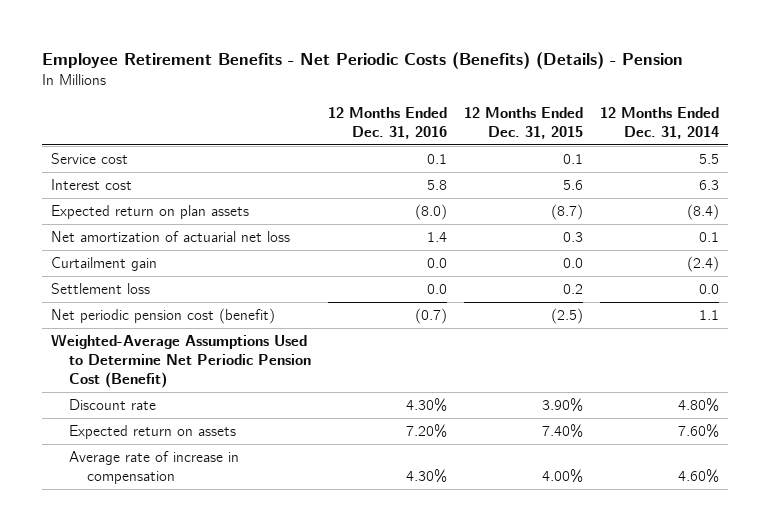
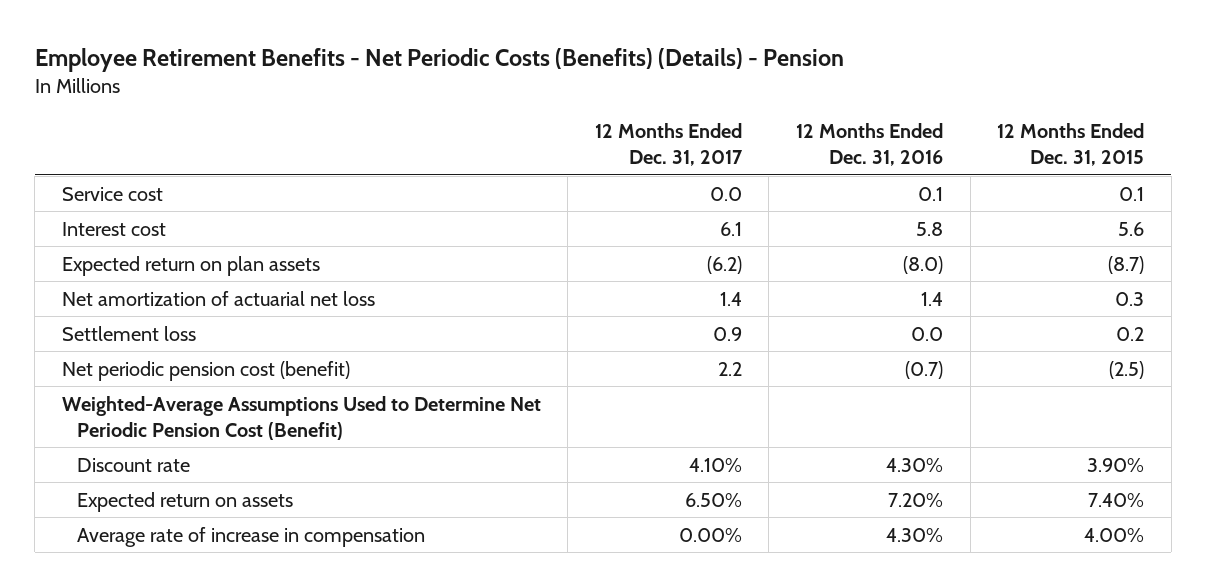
- | 12 Months Ended Dec. 31, 2016 | 12 Months Ended Dec. 31, 2015 | 12 Months Ended Dec. 31, 2014
+ | 12 Months Ended Dec. 31, 2017 | 12 Months Ended Dec. 31, 2016 | 12 Months Ended Dec. 31, 2015
- Curtailment gain | 0.0 | 0.0 | (2.4)

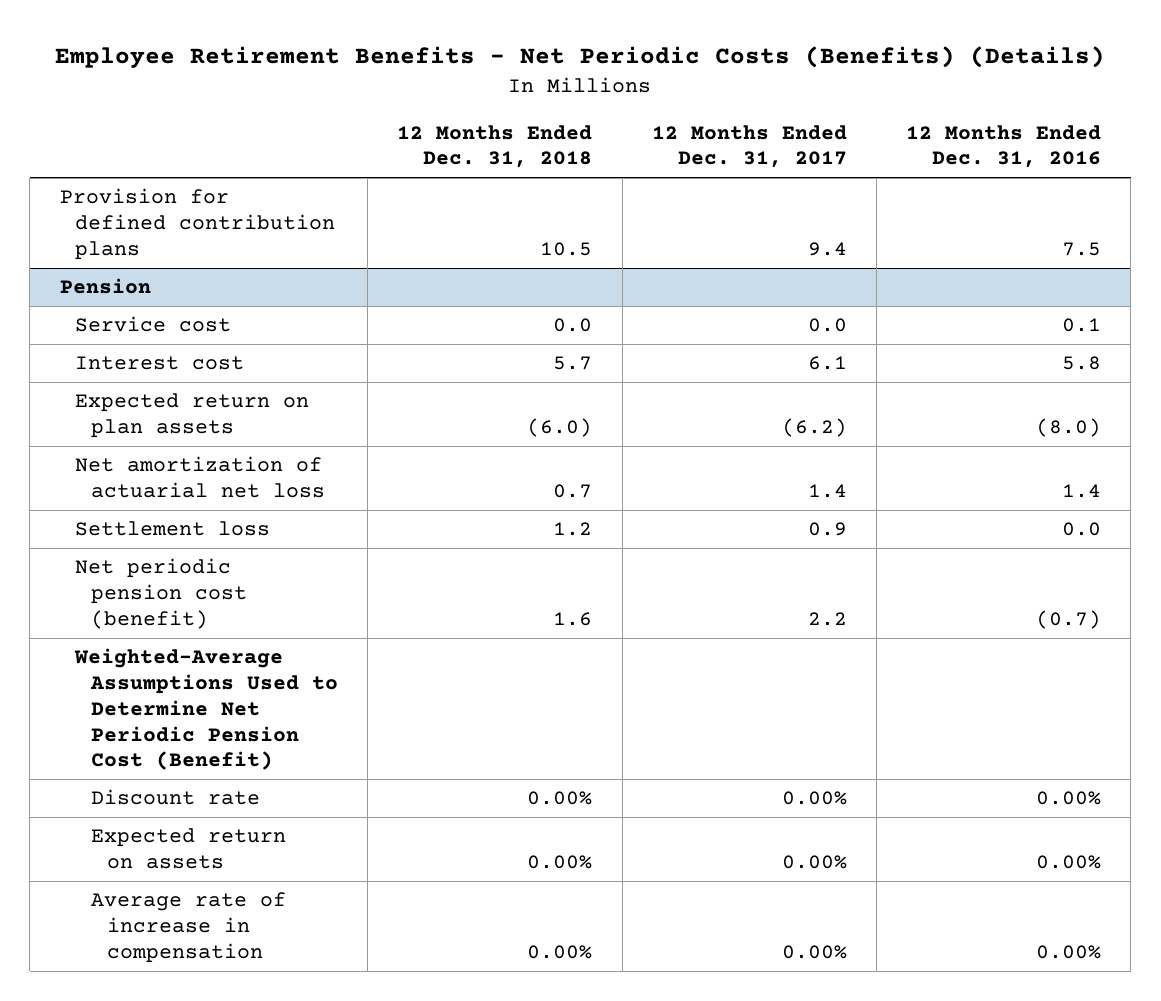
- Employee Retirement Benefits - Net Periodic Costs (Benefits) (Details) - Pension
+ Employee Retirement Benefits - Net Periodic Costs (Benefits) (Details)
- | 12 Months Ended Dec. 31, 2017 | 12 Months Ended Dec. 31, 2016 | 12 Months Ended Dec. 31, 2015
+ | 12 Months Ended Dec. 31, 2018 | 12 Months Ended Dec. 31, 2017 | 12 Months Ended Dec. 31, 2016
+ Provision for defined contribution plans | 10.5 | 9.4 | 7.5
+ Pension
- Discount rate | 4.10% | 4.30% | 3.90%
- Expected return on assets | 6.50% | 7.20% | 7.40%
- Average rate of increase in compensation | 0.00% | 4.30% | 4.00%
+ Discount rate | 0.00% | 0.00% | 0.00%
+ Expected return on assets | 0.00% | 0.00% | 0.00%
+ Average rate of increase in compensation | 0.00% | 0.00% | 0.00%

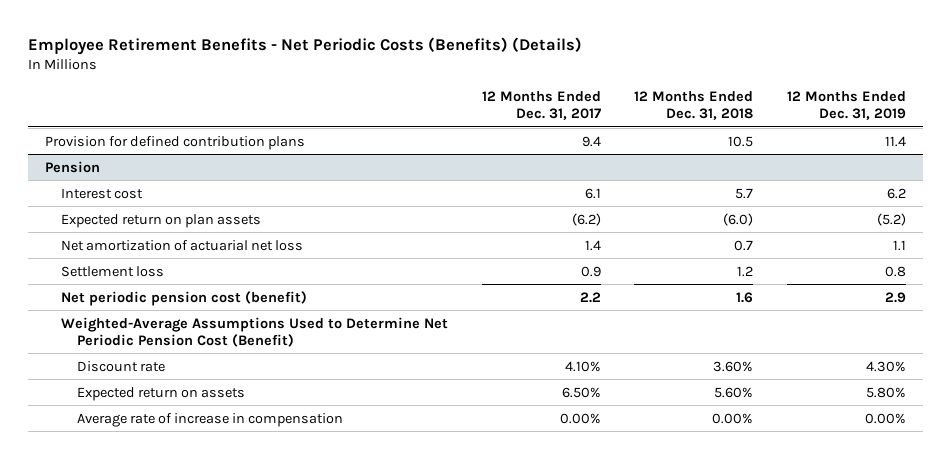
- | 12 Months Ended Dec. 31, 2018 | 12 Months Ended Dec. 31, 2017 | 12 Months Ended Dec. 31, 2016
+ | 12 Months Ended Dec. 31, 2017 | 12 Months Ended Dec. 31, 2018 | 12 Months Ended Dec. 31, 2019
@ Pension
- Service cost | 0.0 | 0.0 | 0.1
- Discount rate | 0.00% | 0.00% | 0.00%
- Expected return on assets | 0.00% | 0.00% | 0.00%
+ Discount rate | 4.10% | 3.60% | 4.30%
+ Expected return on assets | 6.50% | 5.60% | 5.80%

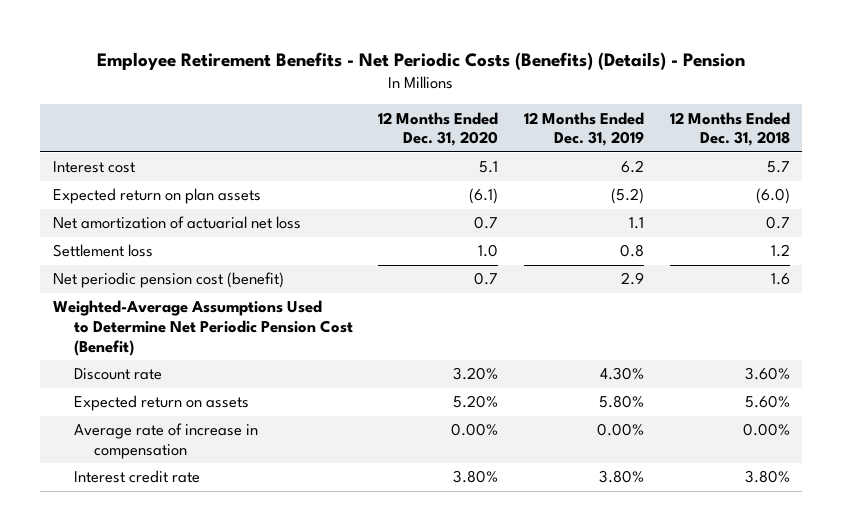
- Employee Retirement Benefits - Net Periodic Costs (Benefits) (Details)
+ Employee Retirement Benefits - Net Periodic Costs (Benefits) (Details) - Pension
- | 12 Months Ended Dec. 31, 2017 | 12 Months Ended Dec. 31, 2018 | 12 Months Ended Dec. 31, 2019
+ | 12 Months Ended Dec. 31, 2020 | 12 Months Ended Dec. 31, 2019 | 12 Months Ended Dec. 31, 2018
- Provision for defined contribution plans | 9.4 | 10.5 | 11.4
- Pension
+ Interest credit rate | 3.80% | 3.80% | 3.80%

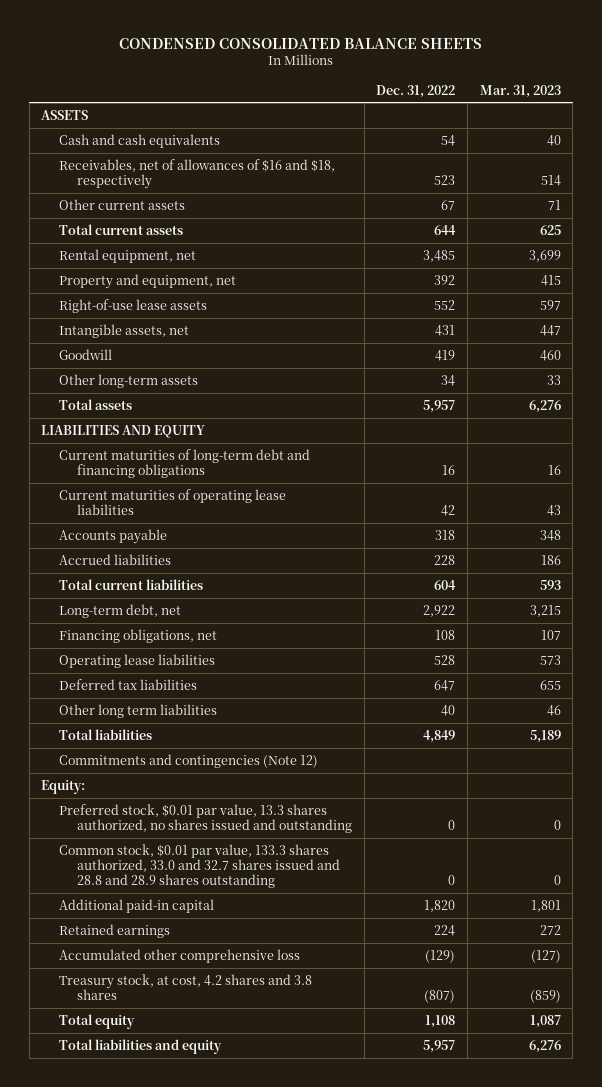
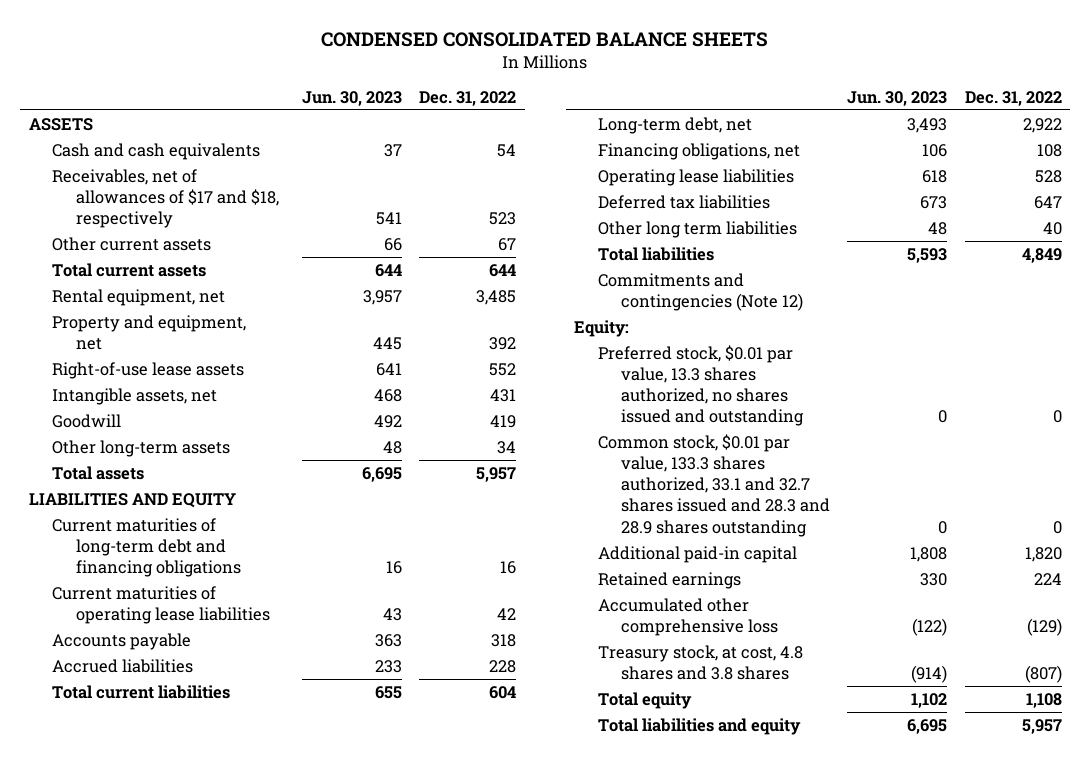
- | Dec. 31, 2022 | Mar. 31, 2023
+ | Jun. 30, 2023 | Dec. 31, 2022
- Receivables, net of allowances of $16 and $18, respectively | 523 | 514
+ Receivables, net of allowances of $17 and $18, respectively | 541 | 523
- Common stock, $0.01 par value, 133.3 shares authorized, 33.0 and 32.7 shares issued and 28.8 and 28.9 shares outstanding | 0 | 0
+ Common stock, $0.01 par value, 133.3 shares authorized, 33.1 and 32.7 shares issued and 28.3 and 28.9 shares outstanding | 0 | 0
- Treasury stock, at cost, 4.2 shares and 3.8 shares | (807) | (859)
+ Treasury stock, at cost, 4.8 shares and 3.8 shares | (914) | (807)

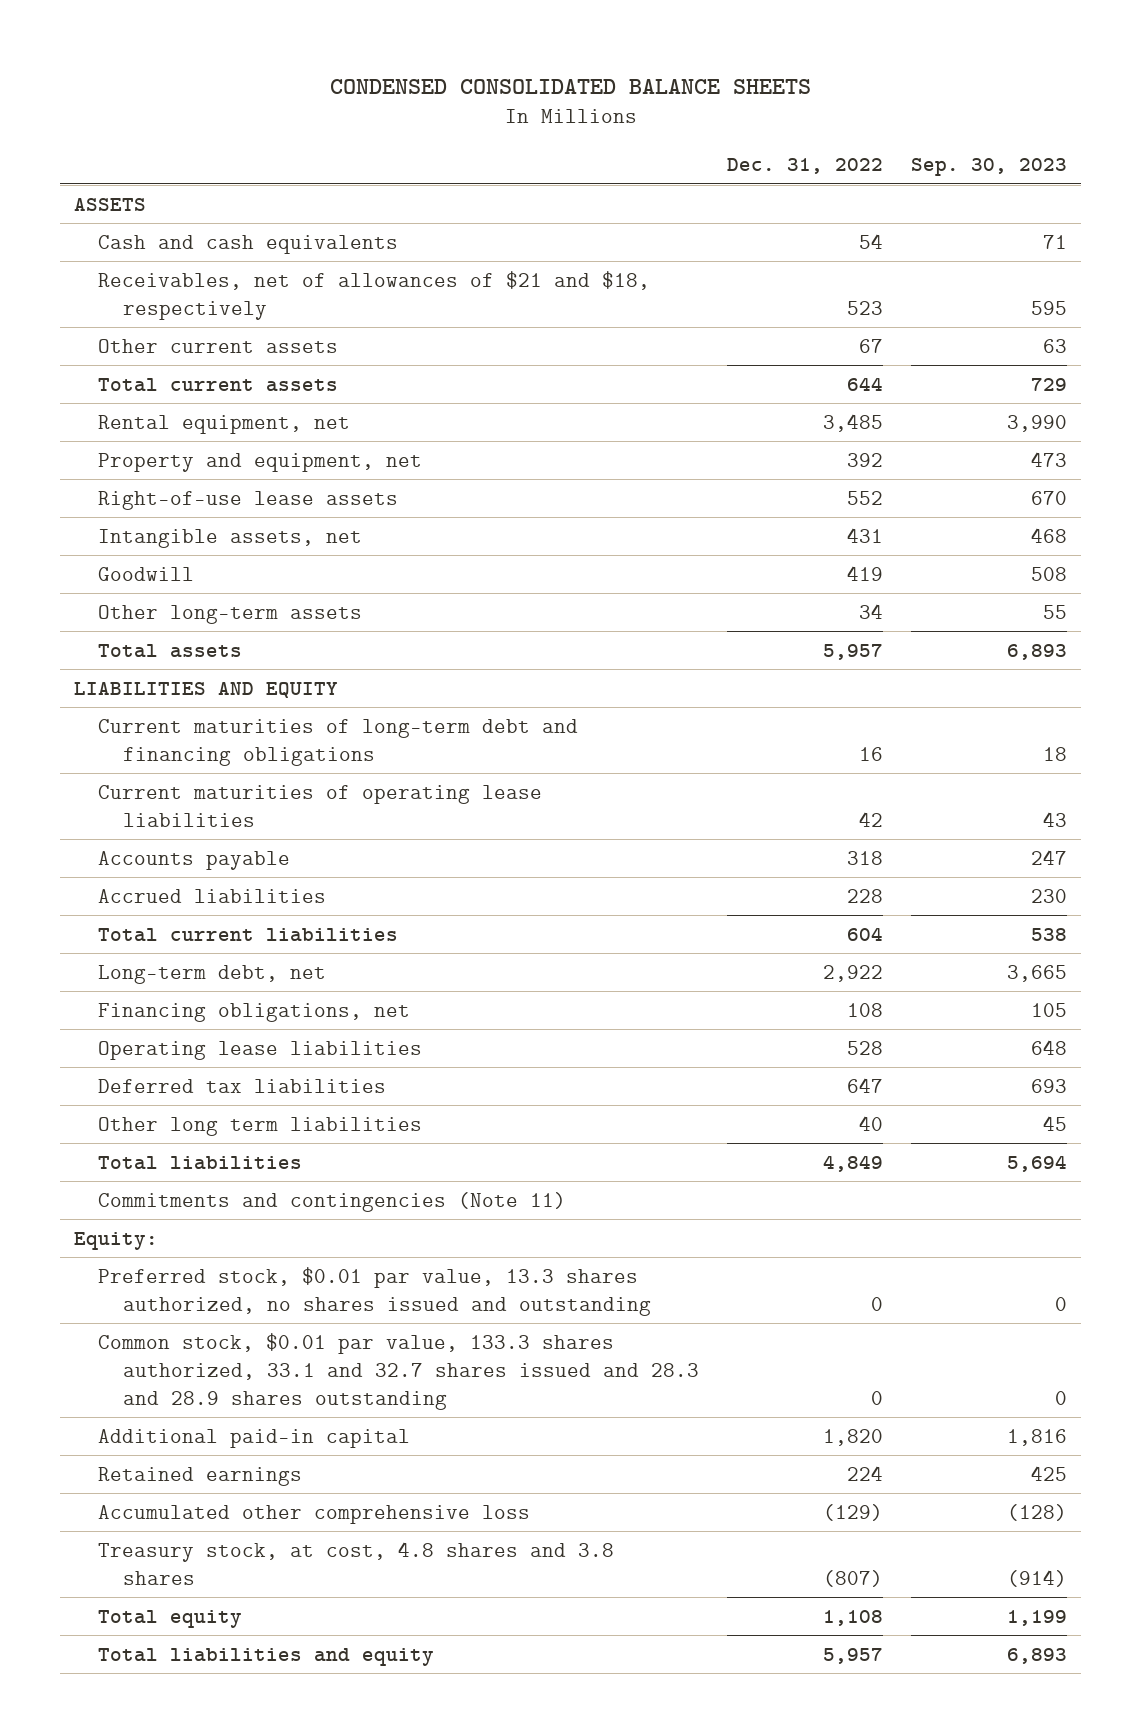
- | Jun. 30, 2023 | Dec. 31, 2022
+ | Dec. 31, 2022 | Sep. 30, 2023
- Receivables, net of allowances of $17 and $18, respectively | 541 | 523
+ Receivables, net of allowances of $21 and $18, respectively | 523 | 595
- Commitments and contingencies (Note 12)
+ Commitments and contingencies (Note 11)

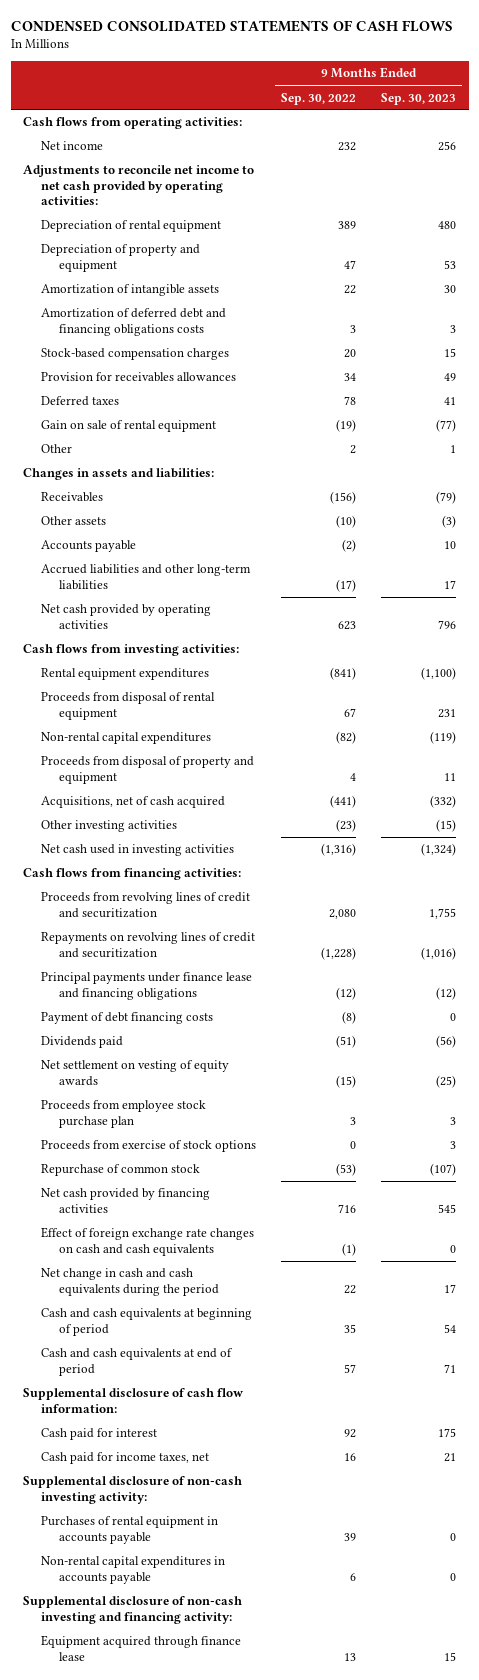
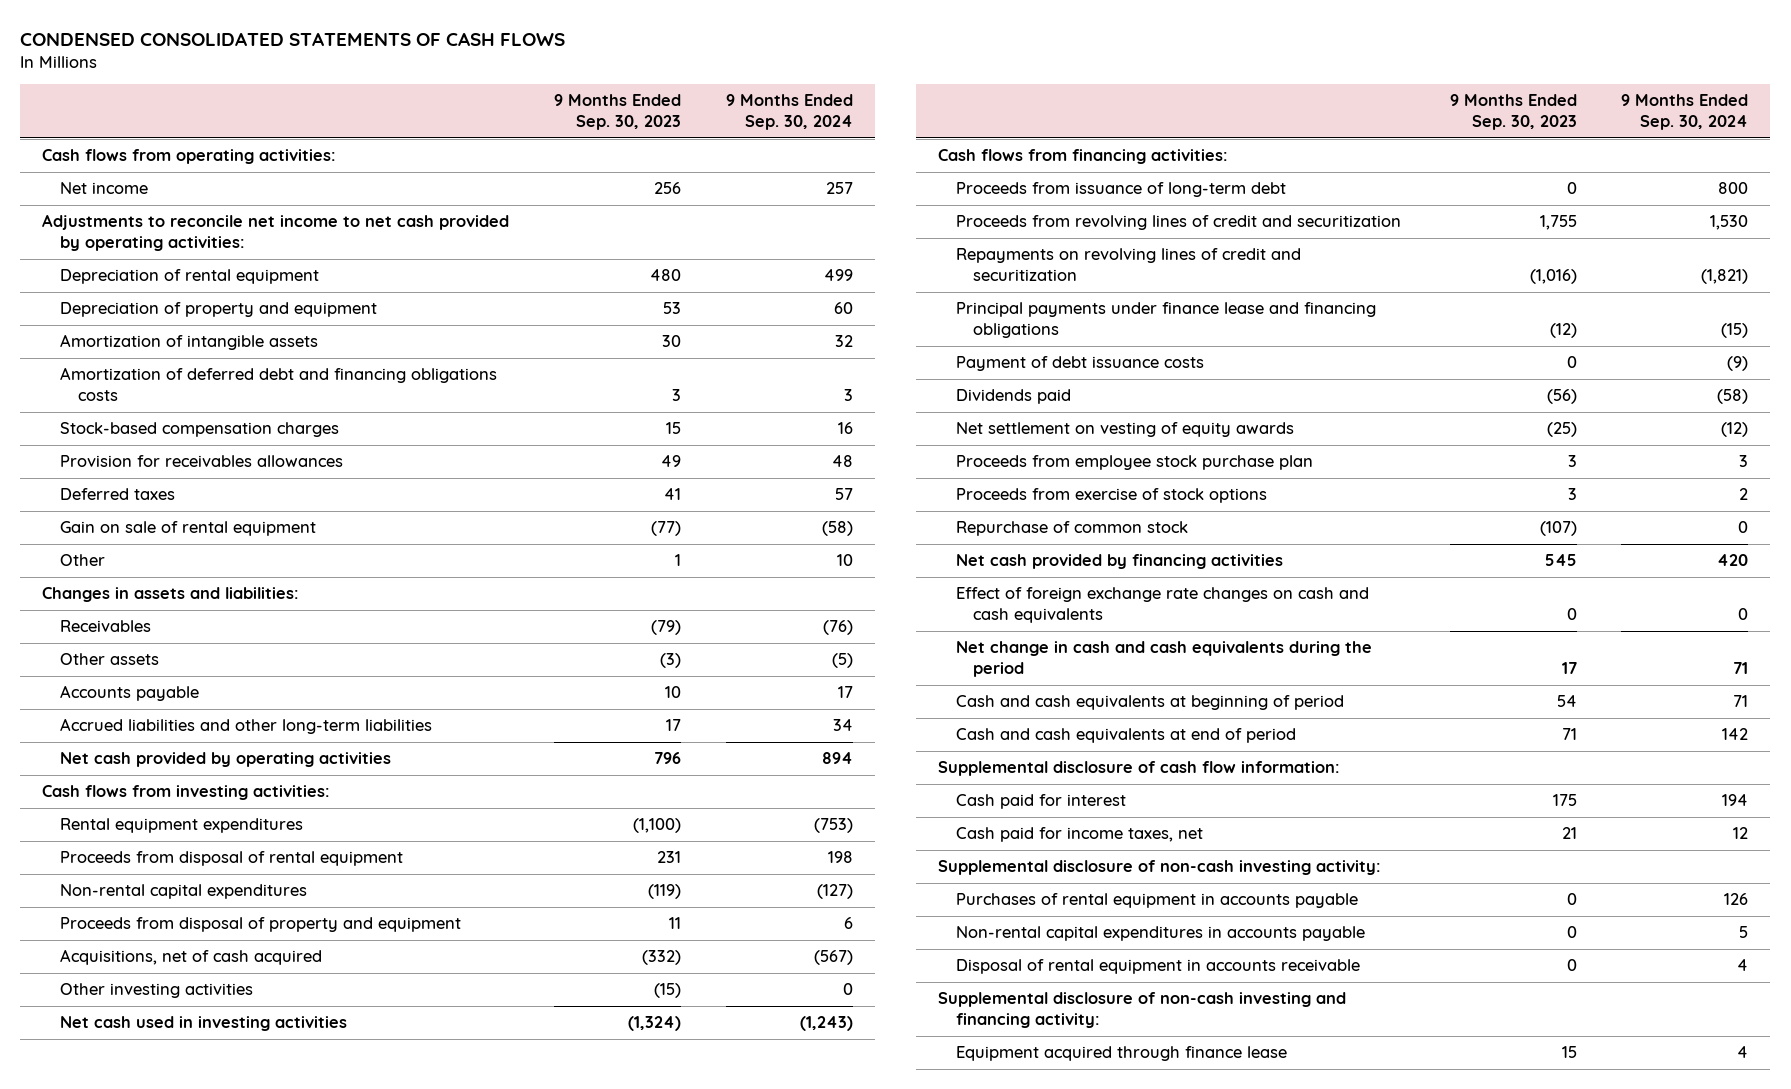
- | 9 Months Ended Sep. 30, 2022 | 9 Months Ended Sep. 30, 2023
+ | 9 Months Ended Sep. 30, 2023 | 9 Months Ended Sep. 30, 2024
+ Proceeds from issuance of long-term debt | 0 | 800
- Payment of debt financing costs | (8) | 0
+ Payment of debt issuance costs | 0 | (9)
+ Disposal of rental equipment in accounts receivable | 0 | 4

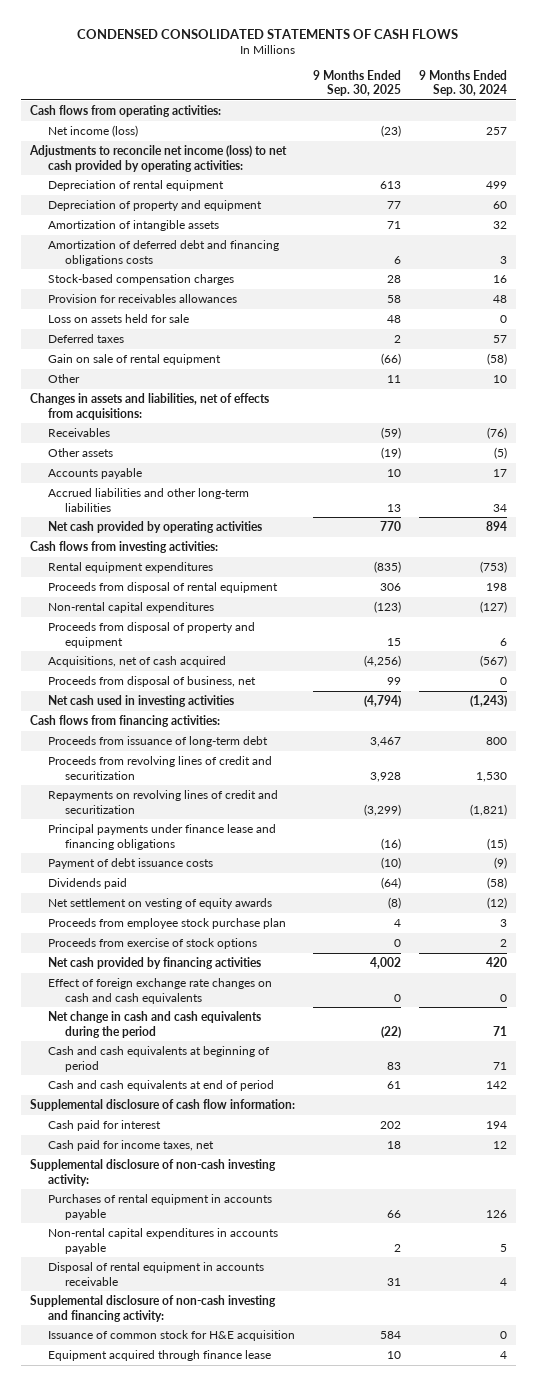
- | 9 Months Ended Sep. 30, 2023 | 9 Months Ended Sep. 30, 2024
+ | 9 Months Ended Sep. 30, 2025 | 9 Months Ended Sep. 30, 2024
- Net income | 256 | 257
- Adjustments to reconcile net income to net cash provided by operating activities:
+ Net income (loss) | (23) | 257
+ Adjustments to reconcile net income (loss) to net cash provided by operating activities:
+ Loss on assets held for sale | 48 | 0
- Changes in assets and liabilities:
+ Changes in assets and liabilities, net of effects from acquisitions:
- Other investing activities | (15) | 0
+ Proceeds from disposal of business, net | 99 | 0
- Repurchase of common stock | (107) | 0
+ Issuance of common stock for H&E acquisition | 584 | 0

